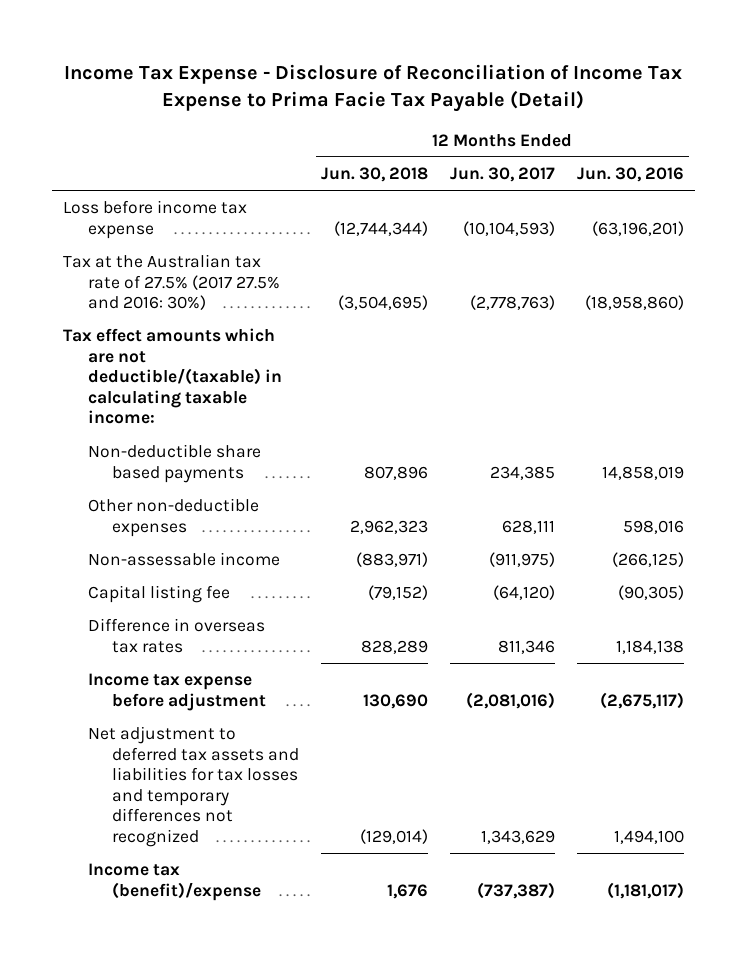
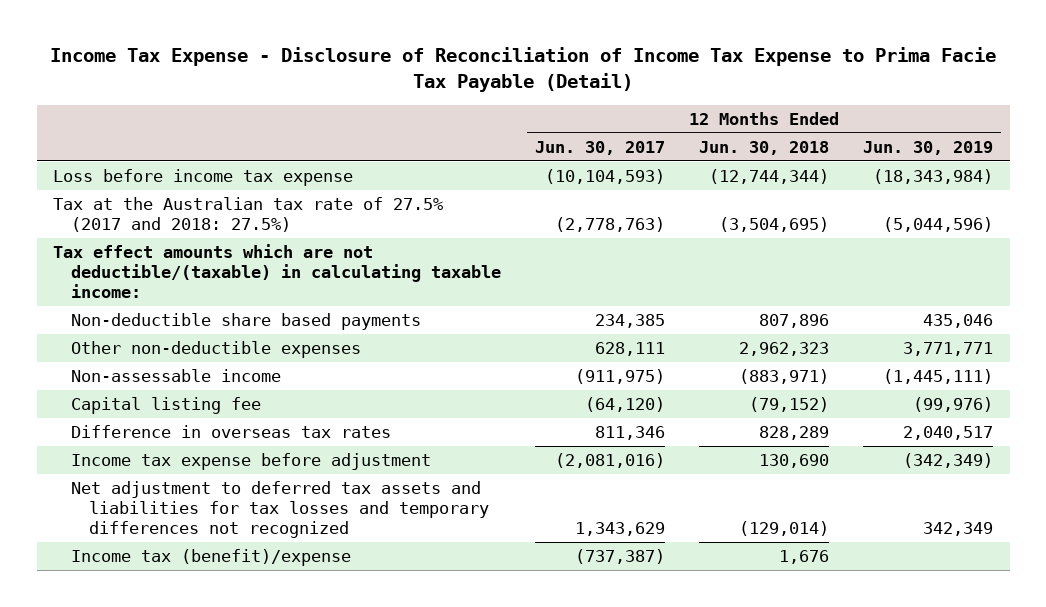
- | 12 Months Ended Jun. 30, 2018 | 12 Months Ended Jun. 30, 2017 | 12 Months Ended Jun. 30, 2016
+ | 12 Months Ended Jun. 30, 2017 | 12 Months Ended Jun. 30, 2018 | 12 Months Ended Jun. 30, 2019
- Tax at the Australian tax rate of 27.5% (2017 27.5% and 2016: 30%) | (3,504,695) | (2,778,763) | (18,958,860)
+ Tax at the Australian tax rate of 27.5% (2017 and 2018: 27.5%) | (2,778,763) | (3,504,695) | (5,044,596)

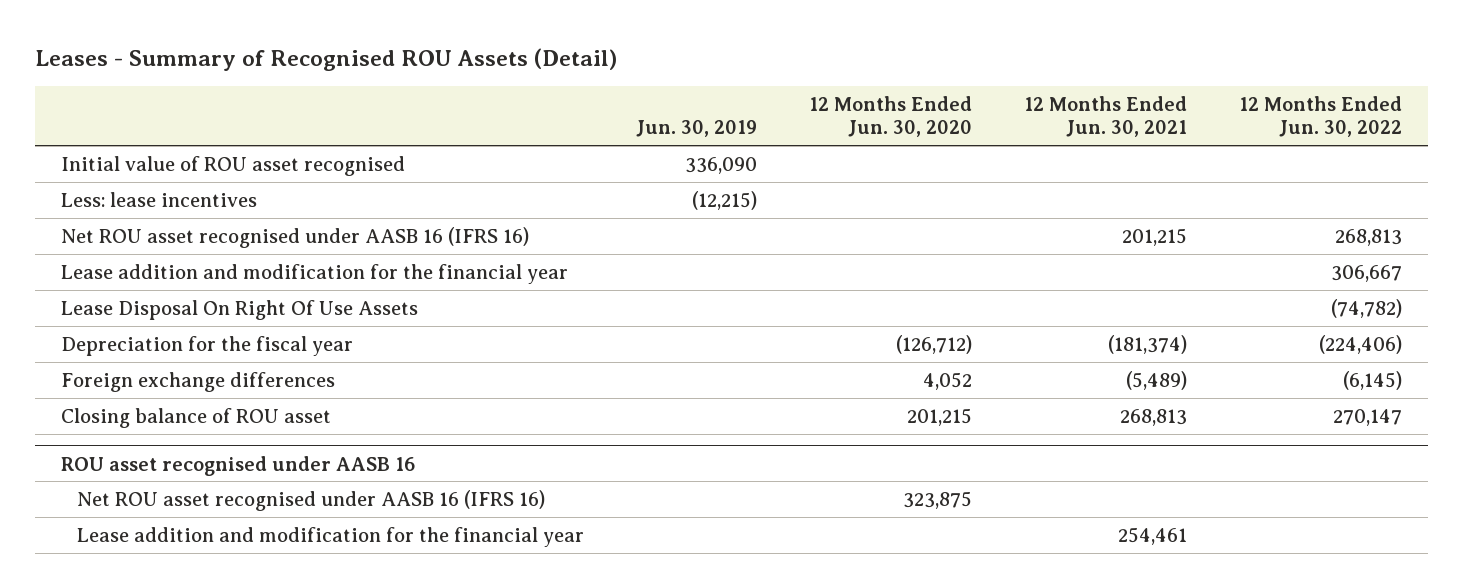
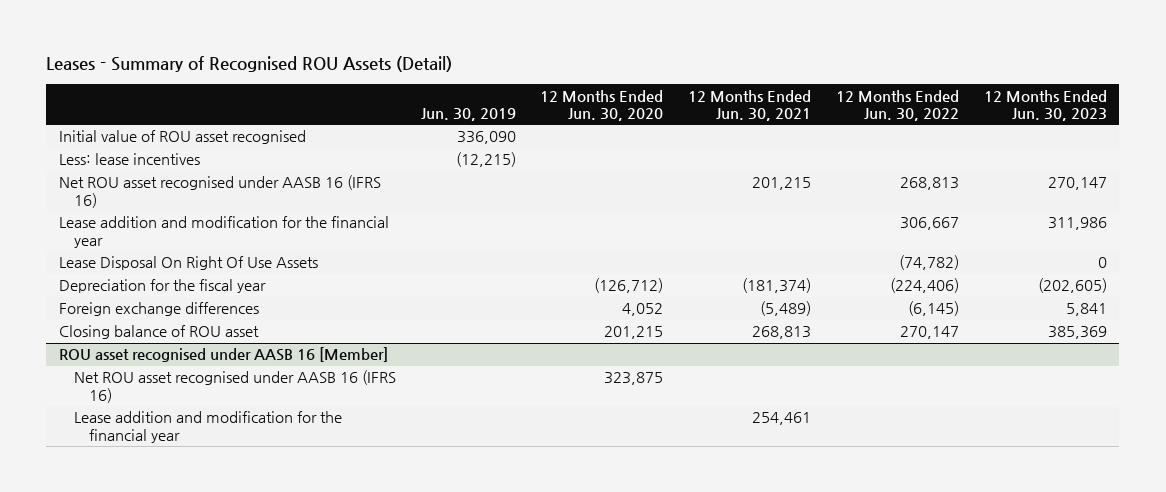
- | Jun. 30, 2019 | 12 Months Ended Jun. 30, 2020 | 12 Months Ended Jun. 30, 2021 | 12 Months Ended Jun. 30, 2022
+ | Jun. 30, 2019 | 12 Months Ended Jun. 30, 2020 | 12 Months Ended Jun. 30, 2021 | 12 Months Ended Jun. 30, 2022 | 12 Months Ended Jun. 30, 2023
- ROU asset recognised under AASB 16
+ ROU asset recognised under AASB 16 [Member]

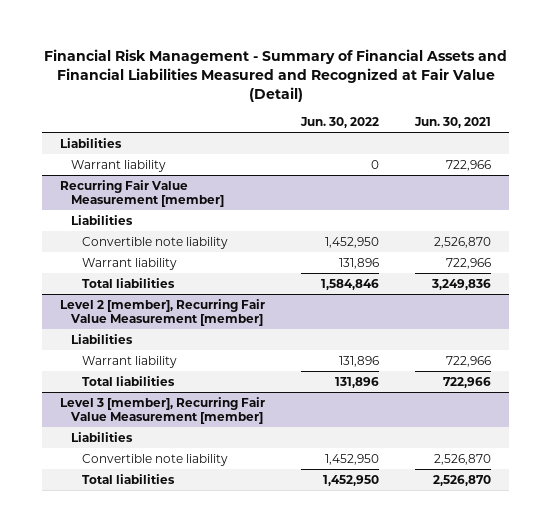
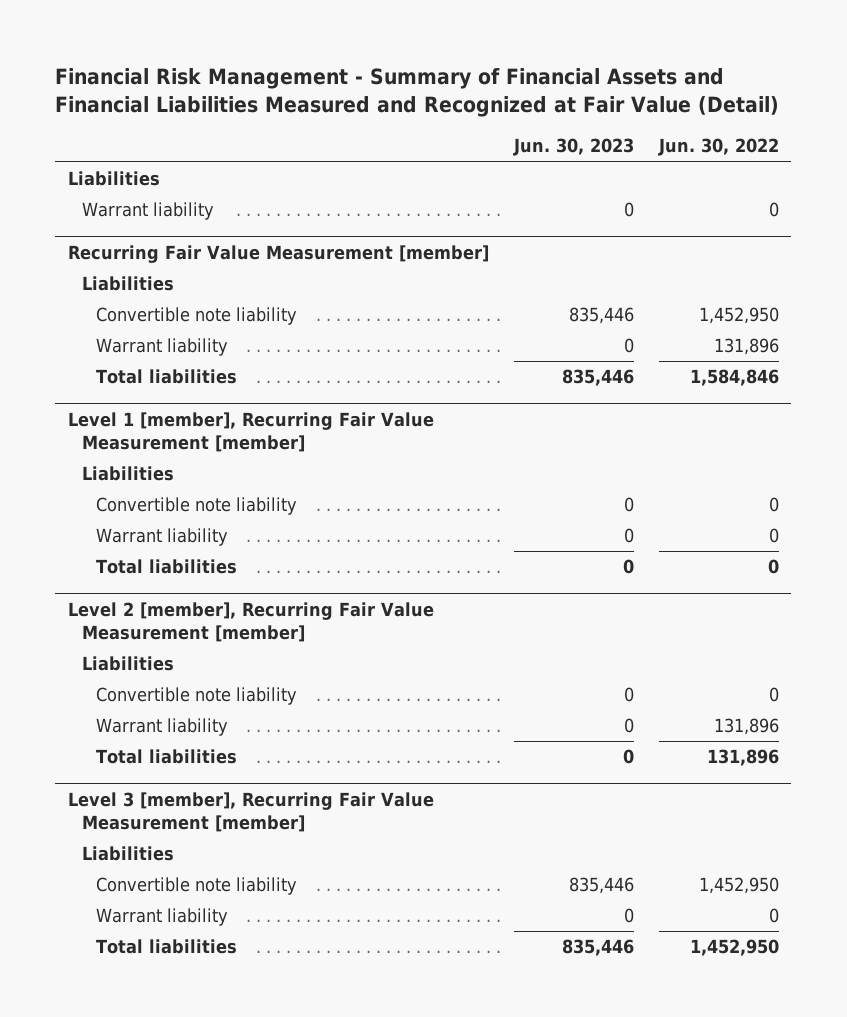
- | Jun. 30, 2022 | Jun. 30, 2021
+ | Jun. 30, 2023 | Jun. 30, 2022
+ Level 1 [member], Recurring Fair Value Measurement [member]
+ Liabilities
+ Convertible note liability | 0 | 0
+ Warrant liability | 0 | 0
+ Total liabilities | 0 | 0
@ Level 2 [member], Recurring Fair Value Measurement [member]
+ Convertible note liability | 0 | 0
@ Level 3 [member], Recurring Fair Value Measurement [member]
+ Warrant liability | 0 | 0

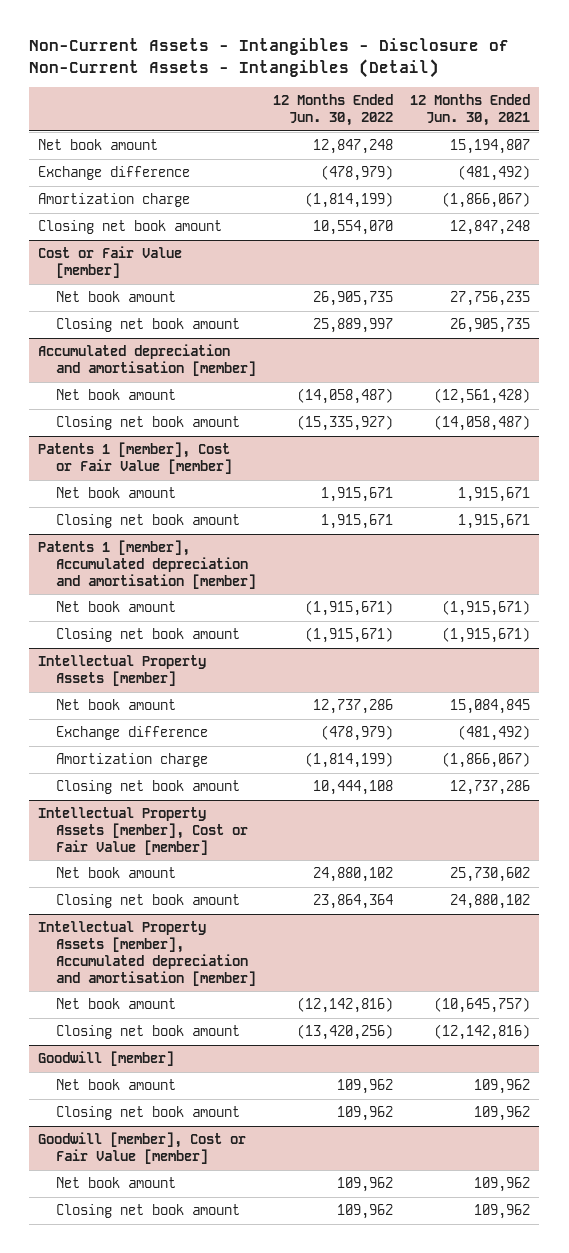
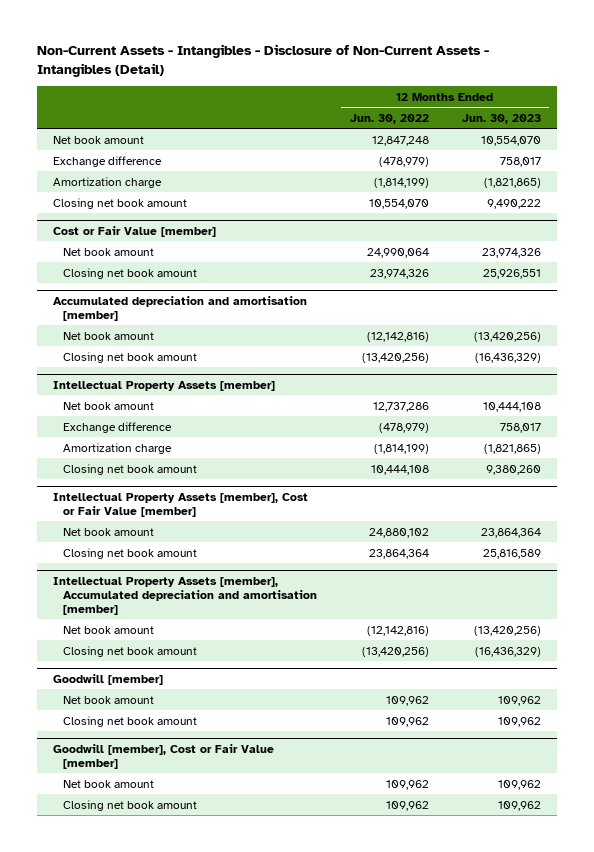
- | 12 Months Ended Jun. 30, 2022 | 12 Months Ended Jun. 30, 2021
+ | 12 Months Ended Jun. 30, 2022 | 12 Months Ended Jun. 30, 2023
@ Cost or Fair Value [member]
- Net book amount | 26,905,735 | 27,756,235
- Closing net book amount | 25,889,997 | 26,905,735
+ Net book amount | 24,990,064 | 23,974,326
+ Closing net book amount | 23,974,326 | 25,926,551
@ Accumulated depreciation and amortisation [member]
- Net book amount | (14,058,487) | (12,561,428)
- Closing net book amount | (15,335,927) | (14,058,487)
- Patents 1 [member], Cost or Fair Value [member]
- Net book amount | 1,915,671 | 1,915,671
- Closing net book amount | 1,915,671 | 1,915,671
- Patents 1 [member], Accumulated depreciation and amortisation [member]
- Net book amount | (1,915,671) | (1,915,671)
- Closing net book amount | (1,915,671) | (1,915,671)
@ Accumulated depreciation and amortisation [member]
+ Net book amount | (12,142,816) | (13,420,256)
+ Closing net book amount | (13,420,256) | (16,436,329)

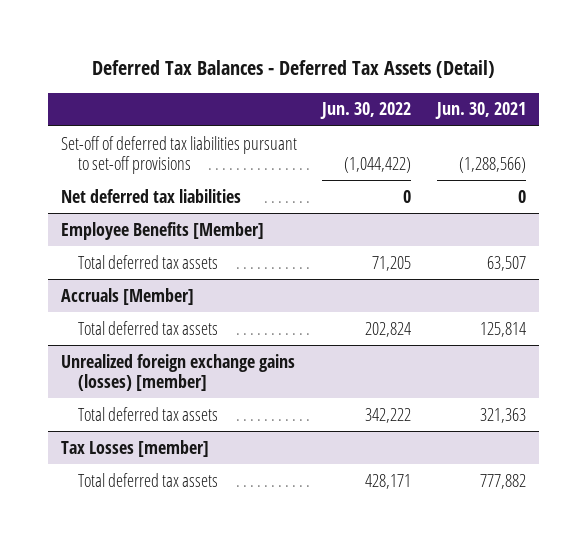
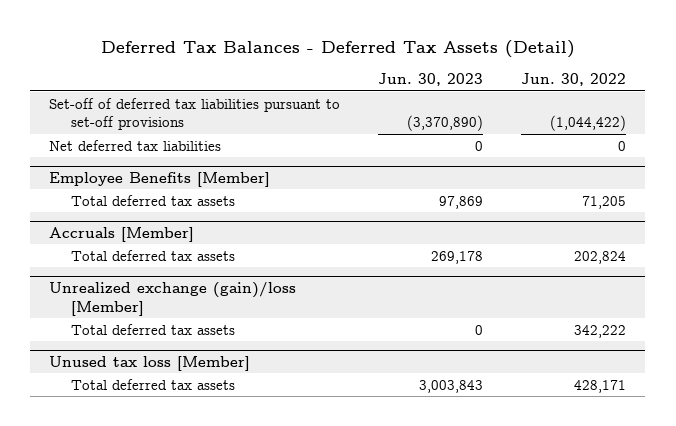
- | Jun. 30, 2022 | Jun. 30, 2021
+ | Jun. 30, 2023 | Jun. 30, 2022
- Unrealized foreign exchange gains (losses) [member]
+ Unrealized exchange (gain)/loss [Member]
- Tax Losses [member]
+ Unused tax loss [Member]

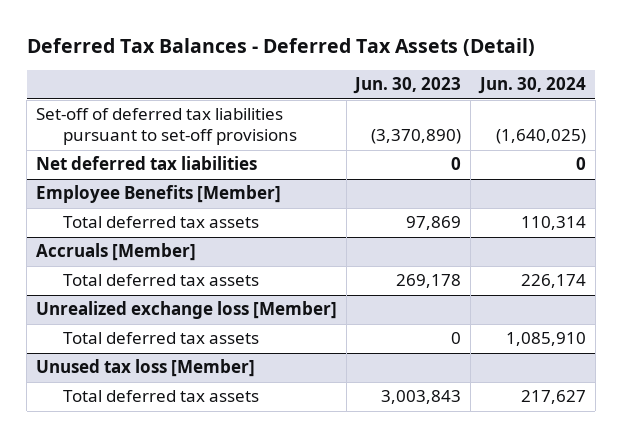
- | Jun. 30, 2023 | Jun. 30, 2022
+ | Jun. 30, 2023 | Jun. 30, 2024
- Unrealized exchange (gain)/loss [Member]
+ Unrealized exchange loss [Member]

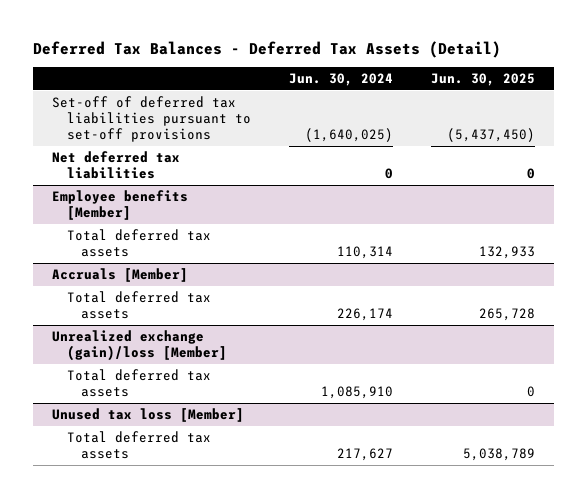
- | Jun. 30, 2023 | Jun. 30, 2024
+ | Jun. 30, 2024 | Jun. 30, 2025
- Employee Benefits [Member]
+ Employee benefits [Member]
- Unrealized exchange loss [Member]
+ Unrealized exchange (gain)/loss [Member]

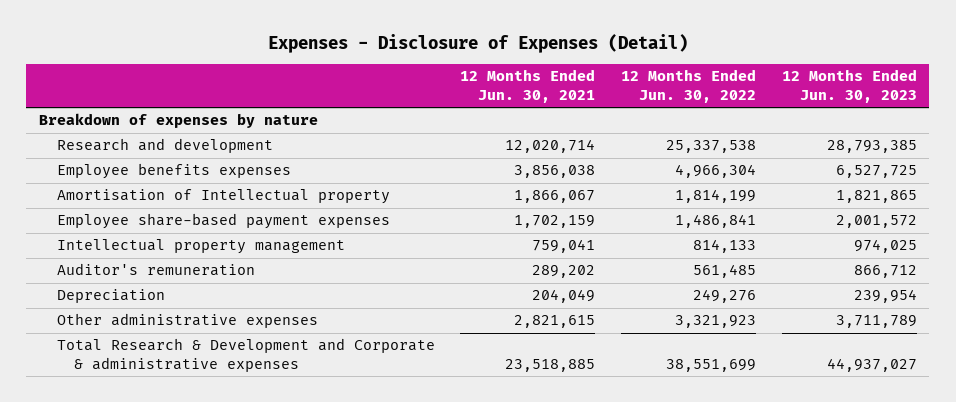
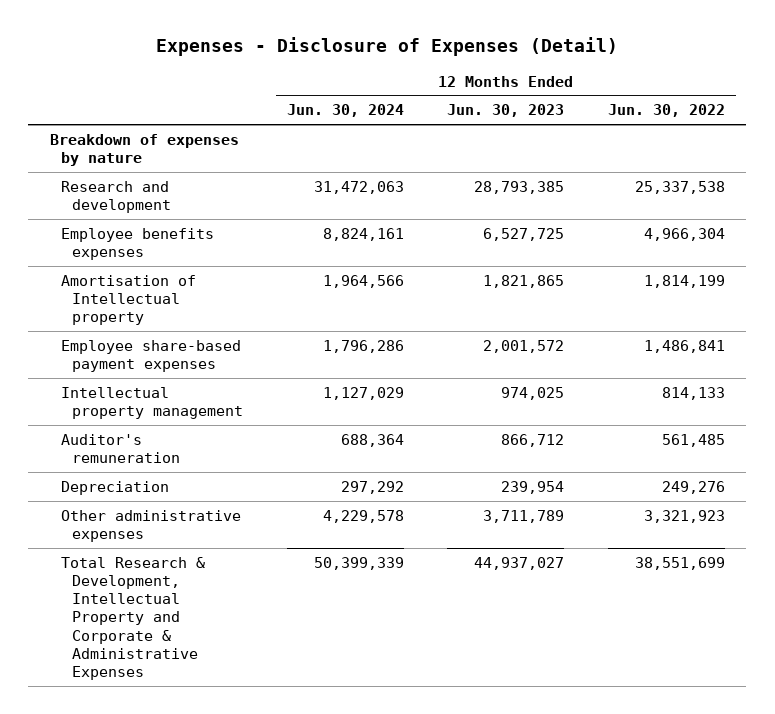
- | 12 Months Ended Jun. 30, 2021 | 12 Months Ended Jun. 30, 2022 | 12 Months Ended Jun. 30, 2023
+ | 12 Months Ended Jun. 30, 2024 | 12 Months Ended Jun. 30, 2023 | 12 Months Ended Jun. 30, 2022
- Total Research & Development and Corporate & administrative expenses | 23,518,885 | 38,551,699 | 44,937,027
+ Total Research & Development, Intellectual Property and Corporate & Administrative Expenses | 50,399,339 | 44,937,027 | 38,551,699

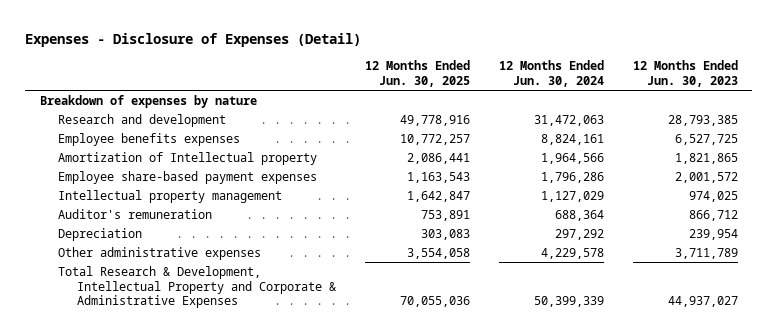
- | 12 Months Ended Jun. 30, 2024 | 12 Months Ended Jun. 30, 2023 | 12 Months Ended Jun. 30, 2022
+ | 12 Months Ended Jun. 30, 2025 | 12 Months Ended Jun. 30, 2024 | 12 Months Ended Jun. 30, 2023
- Amortisation of Intellectual property | 1,964,566 | 1,821,865 | 1,814,199
+ Amortization of Intellectual property | 2,086,441 | 1,964,566 | 1,821,865

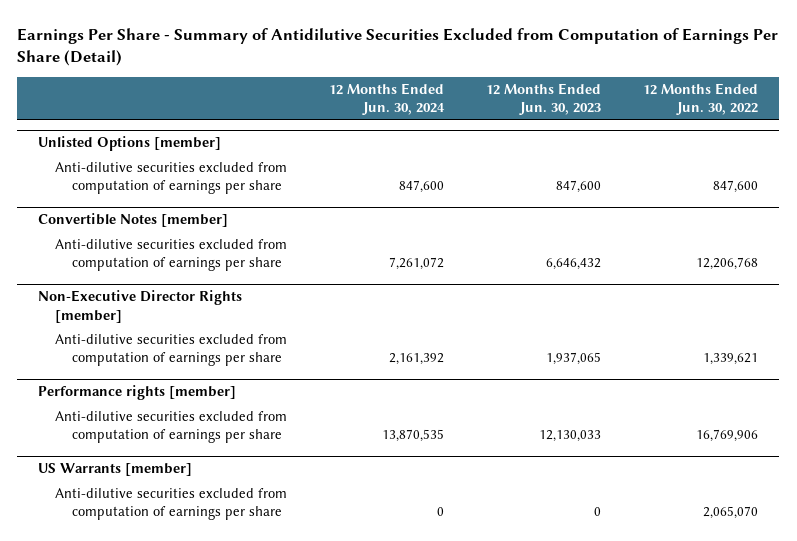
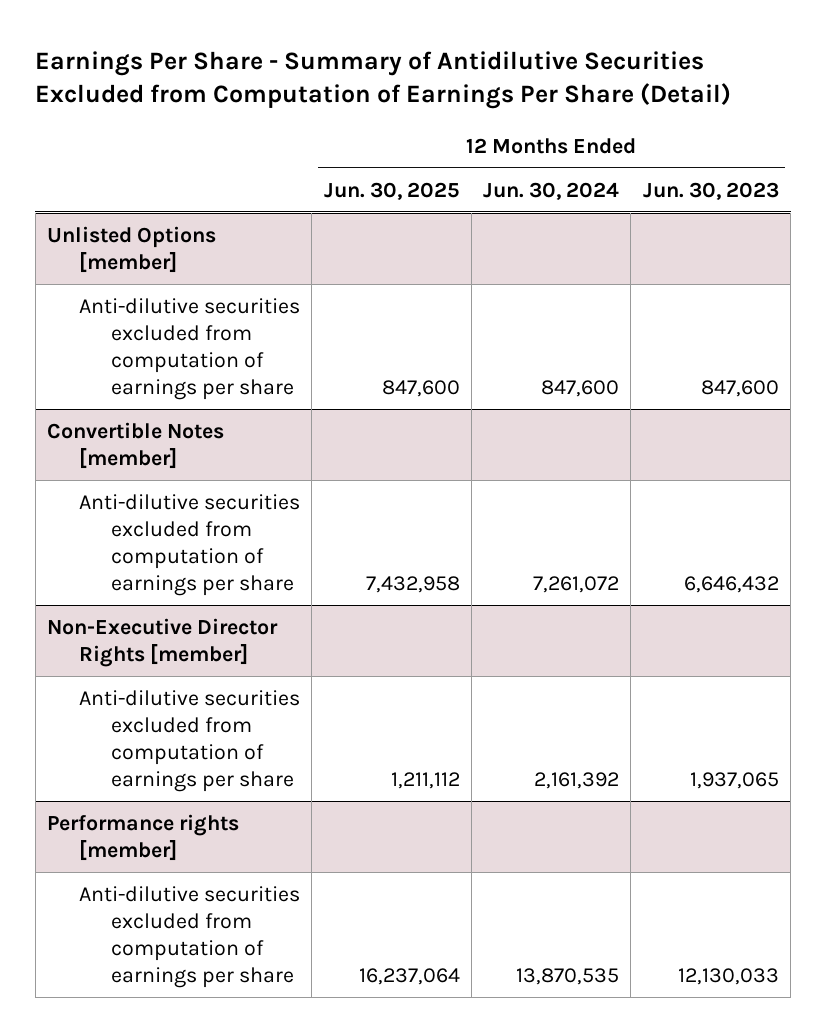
- | 12 Months Ended Jun. 30, 2024 | 12 Months Ended Jun. 30, 2023 | 12 Months Ended Jun. 30, 2022
+ | 12 Months Ended Jun. 30, 2025 | 12 Months Ended Jun. 30, 2024 | 12 Months Ended Jun. 30, 2023
- US Warrants [member]
- Anti-dilutive securities excluded from computation of earnings per share | 0 | 0 | 2,065,070

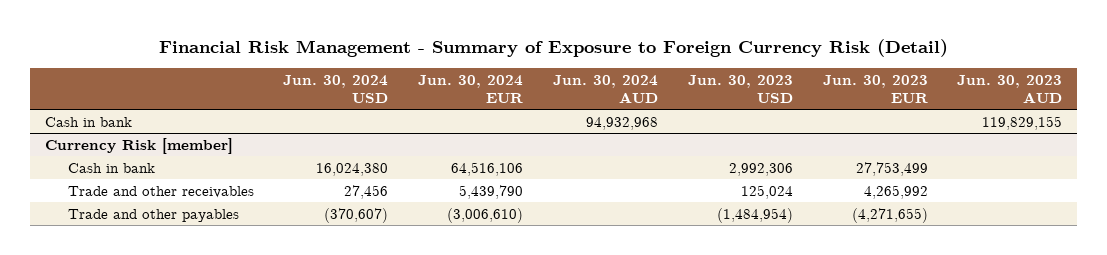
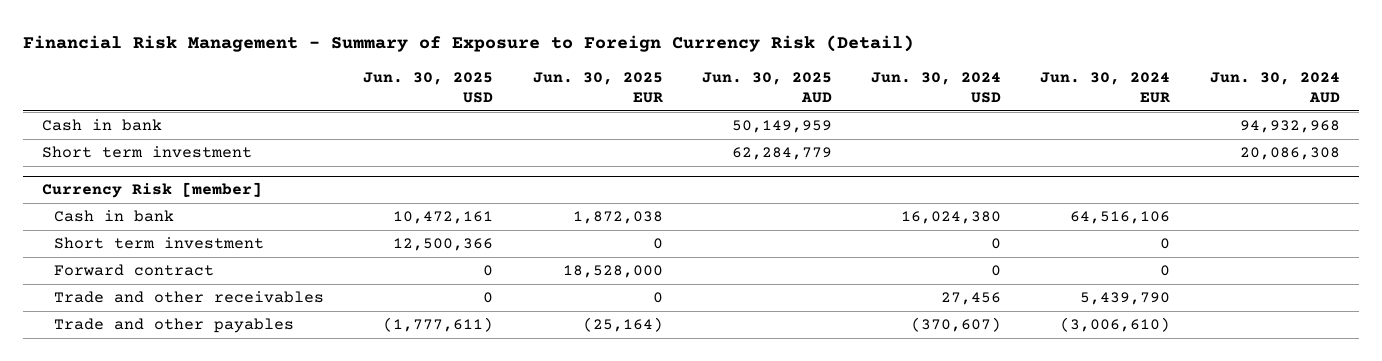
- | Jun. 30, 2024 USD | Jun. 30, 2024 EUR | Jun. 30, 2024 AUD | Jun. 30, 2023 USD | Jun. 30, 2023 EUR | Jun. 30, 2023 AUD
+ | Jun. 30, 2025 USD | Jun. 30, 2025 EUR | Jun. 30, 2025 AUD | Jun. 30, 2024 USD | Jun. 30, 2024 EUR | Jun. 30, 2024 AUD
+ Short term investment | | | 62,284,779 | | | 20,086,308
@ Currency Risk [member]
+ Short term investment | 12,500,366 | 0 | | 0 | 0 |
+ Forward contract | 0 | 18,528,000 | | 0 | 0 |

